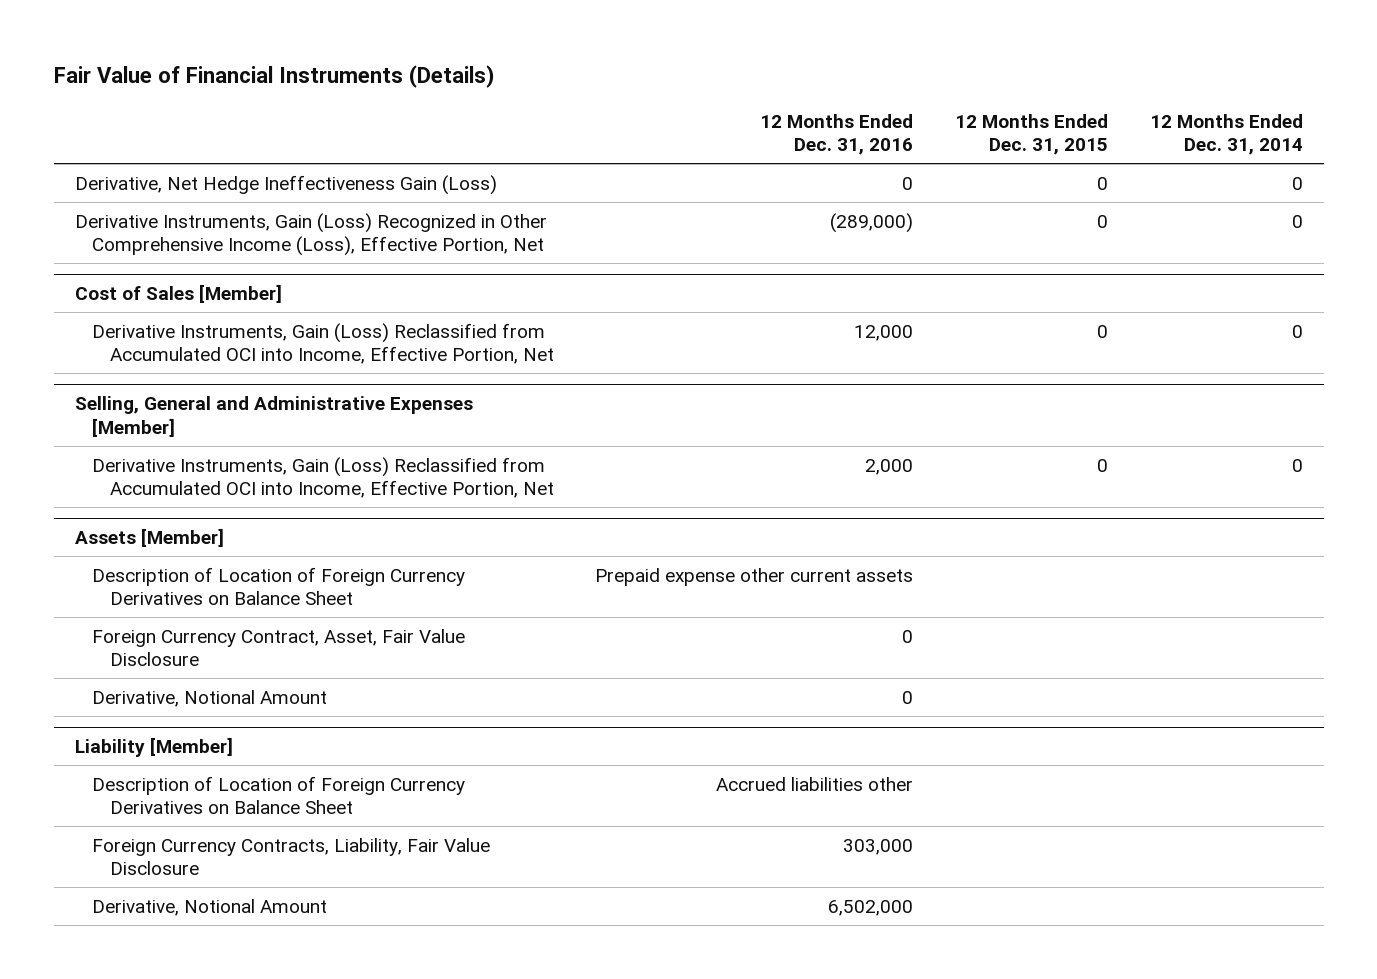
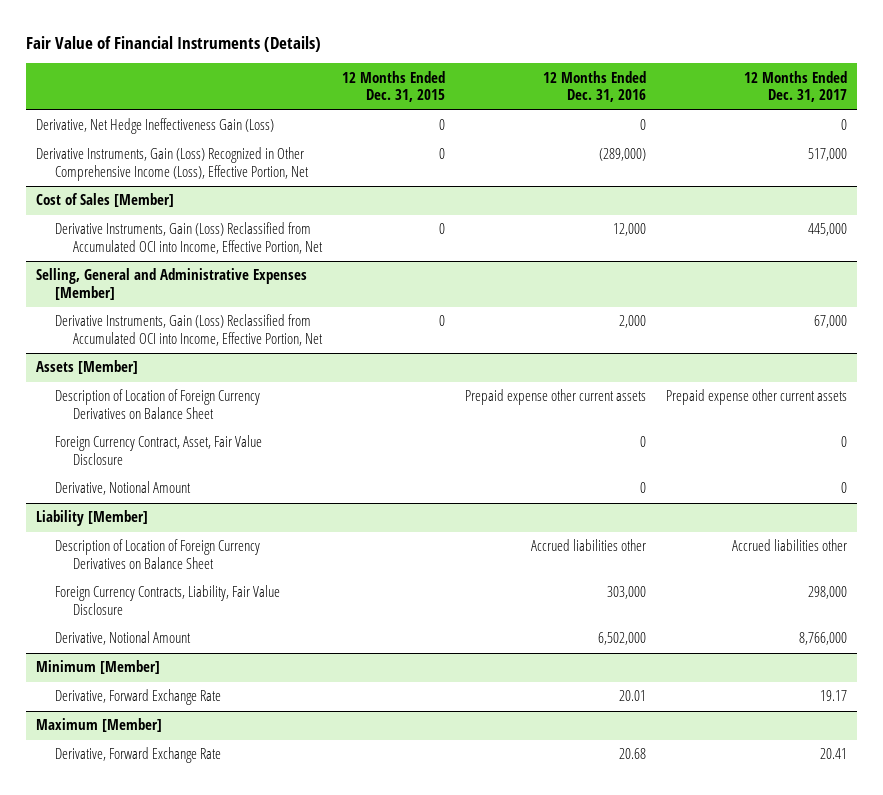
- | 12 Months Ended Dec. 31, 2016 | 12 Months Ended Dec. 31, 2015 | 12 Months Ended Dec. 31, 2014
+ | 12 Months Ended Dec. 31, 2015 | 12 Months Ended Dec. 31, 2016 | 12 Months Ended Dec. 31, 2017
+ Minimum [Member]
+ Derivative, Forward Exchange Rate | | 20.01 | 19.17
+ Maximum [Member]
+ Derivative, Forward Exchange Rate | | 20.68 | 20.41

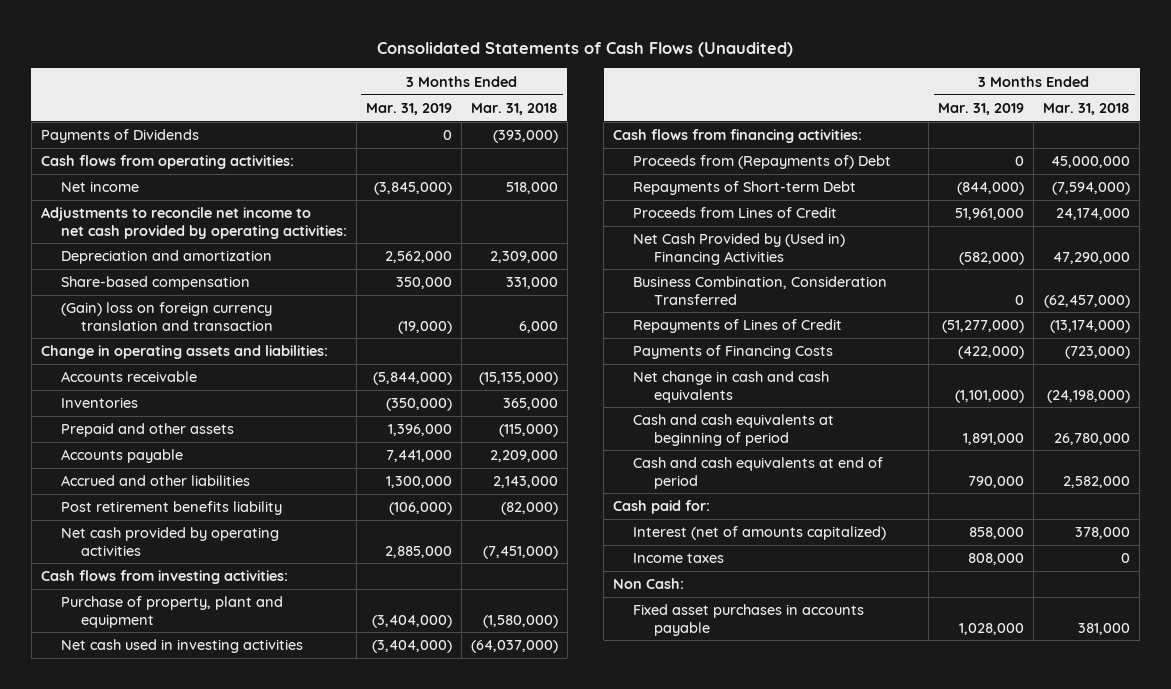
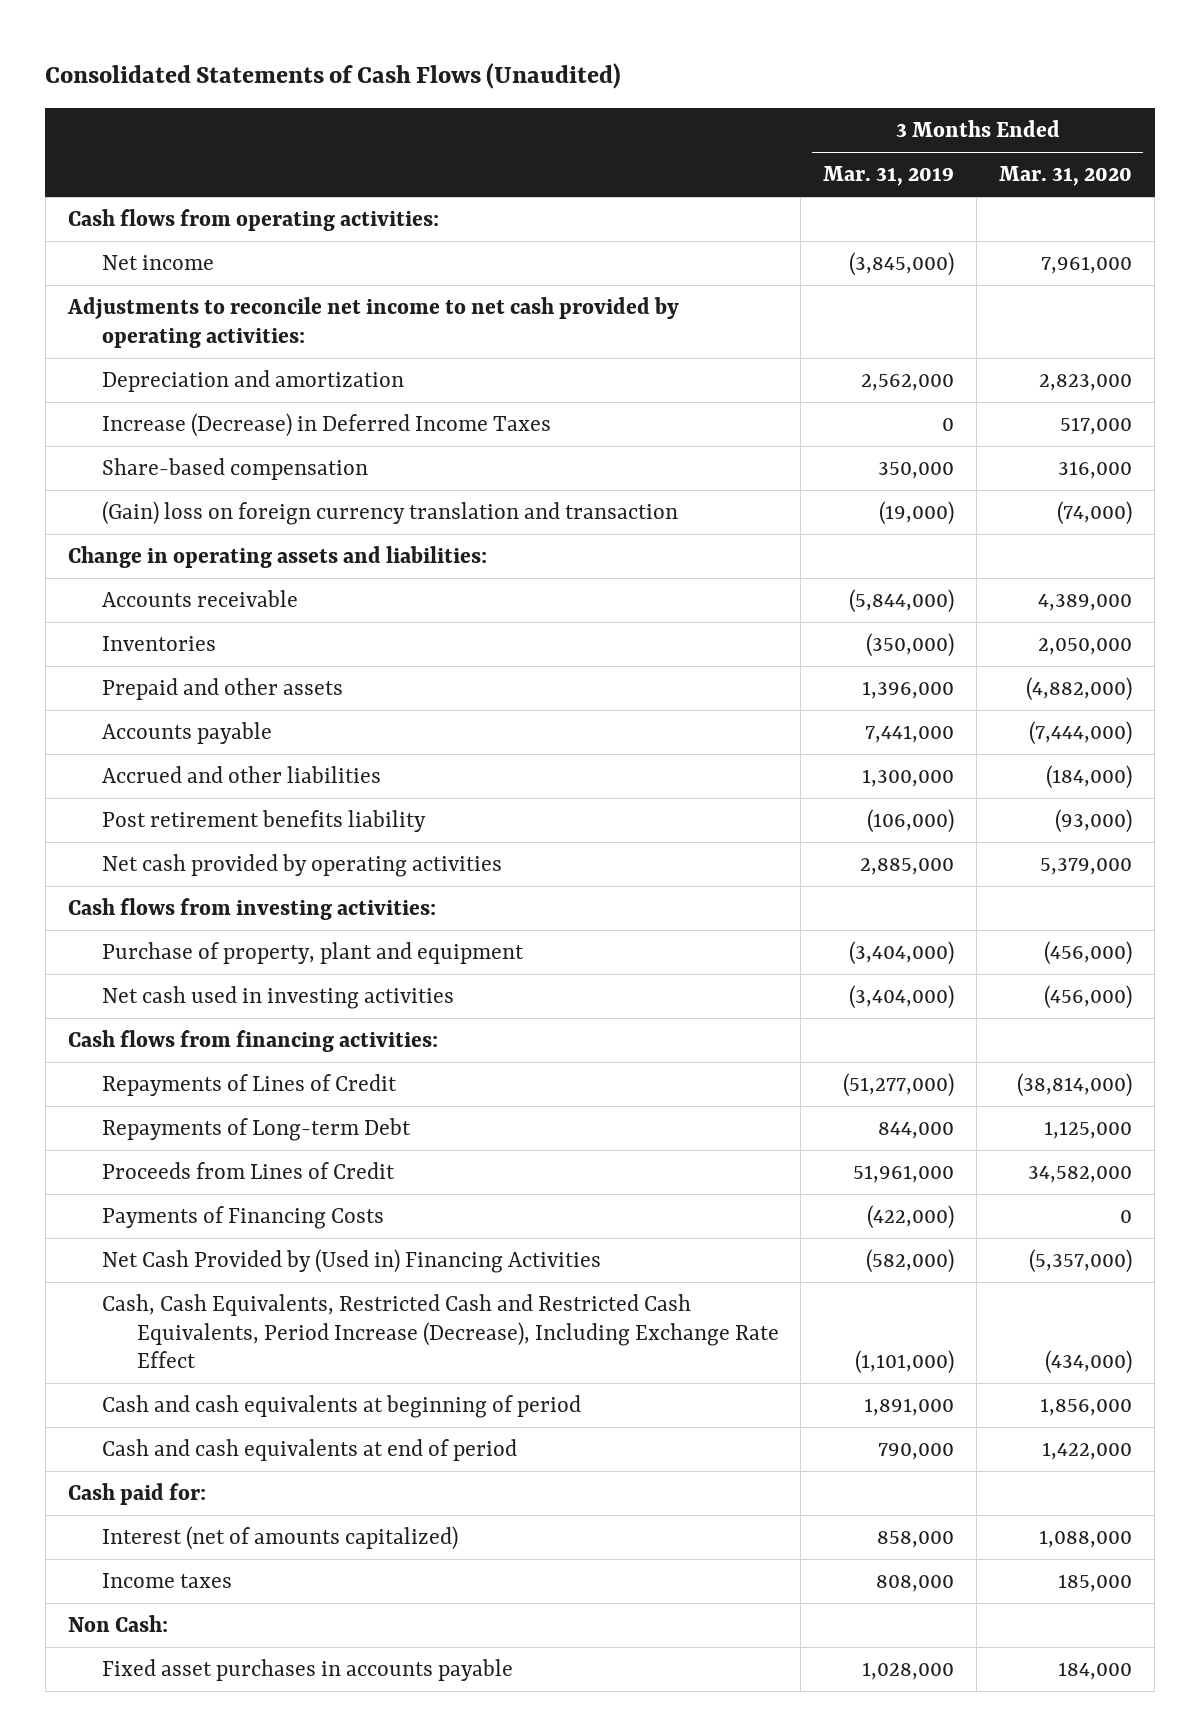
- | 3 Months Ended Mar. 31, 2019 | 3 Months Ended Mar. 31, 2018
+ | 3 Months Ended Mar. 31, 2019 | 3 Months Ended Mar. 31, 2020
- Payments of Dividends | 0 | (393,000)
+ Increase (Decrease) in Deferred Income Taxes | 0 | 517,000
- Proceeds from (Repayments of) Debt | 0 | 45,000,000
- Repayments of Short-term Debt | (844,000) | (7,594,000)
- Business Combination, Consideration Transferred | 0 | (62,457,000)
+ Repayments of Long-term Debt | 844,000 | 1,125,000
moved down: Proceeds from Lines of Credit | 51,961,000 | 34,582,000
- Net change in cash and cash equivalents | (1,101,000) | (24,198,000)
moved down: Net Cash Provided by (Used in) Financing Activities | (582,000) | (5,357,000)
+ Cash, Cash Equivalents, Restricted Cash and Restricted Cash Equivalents, Period Increase (Decrease), Including Exchange Rate Effect | (1,101,000) | (434,000)

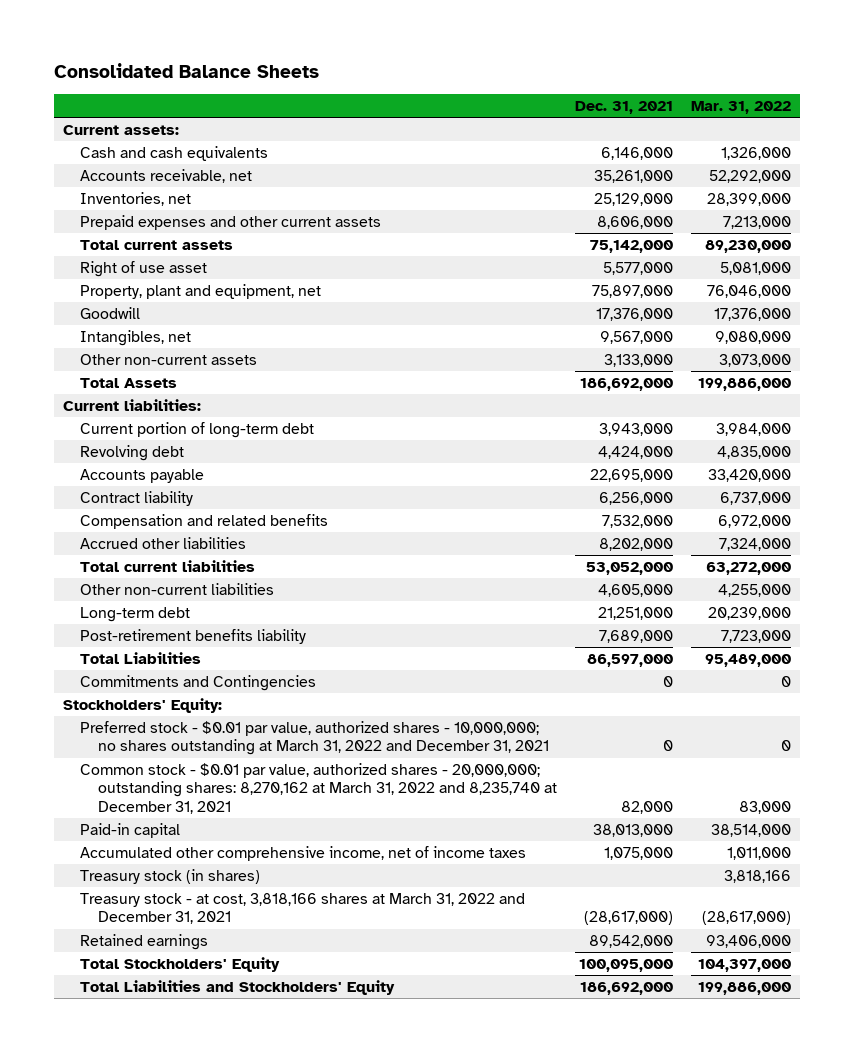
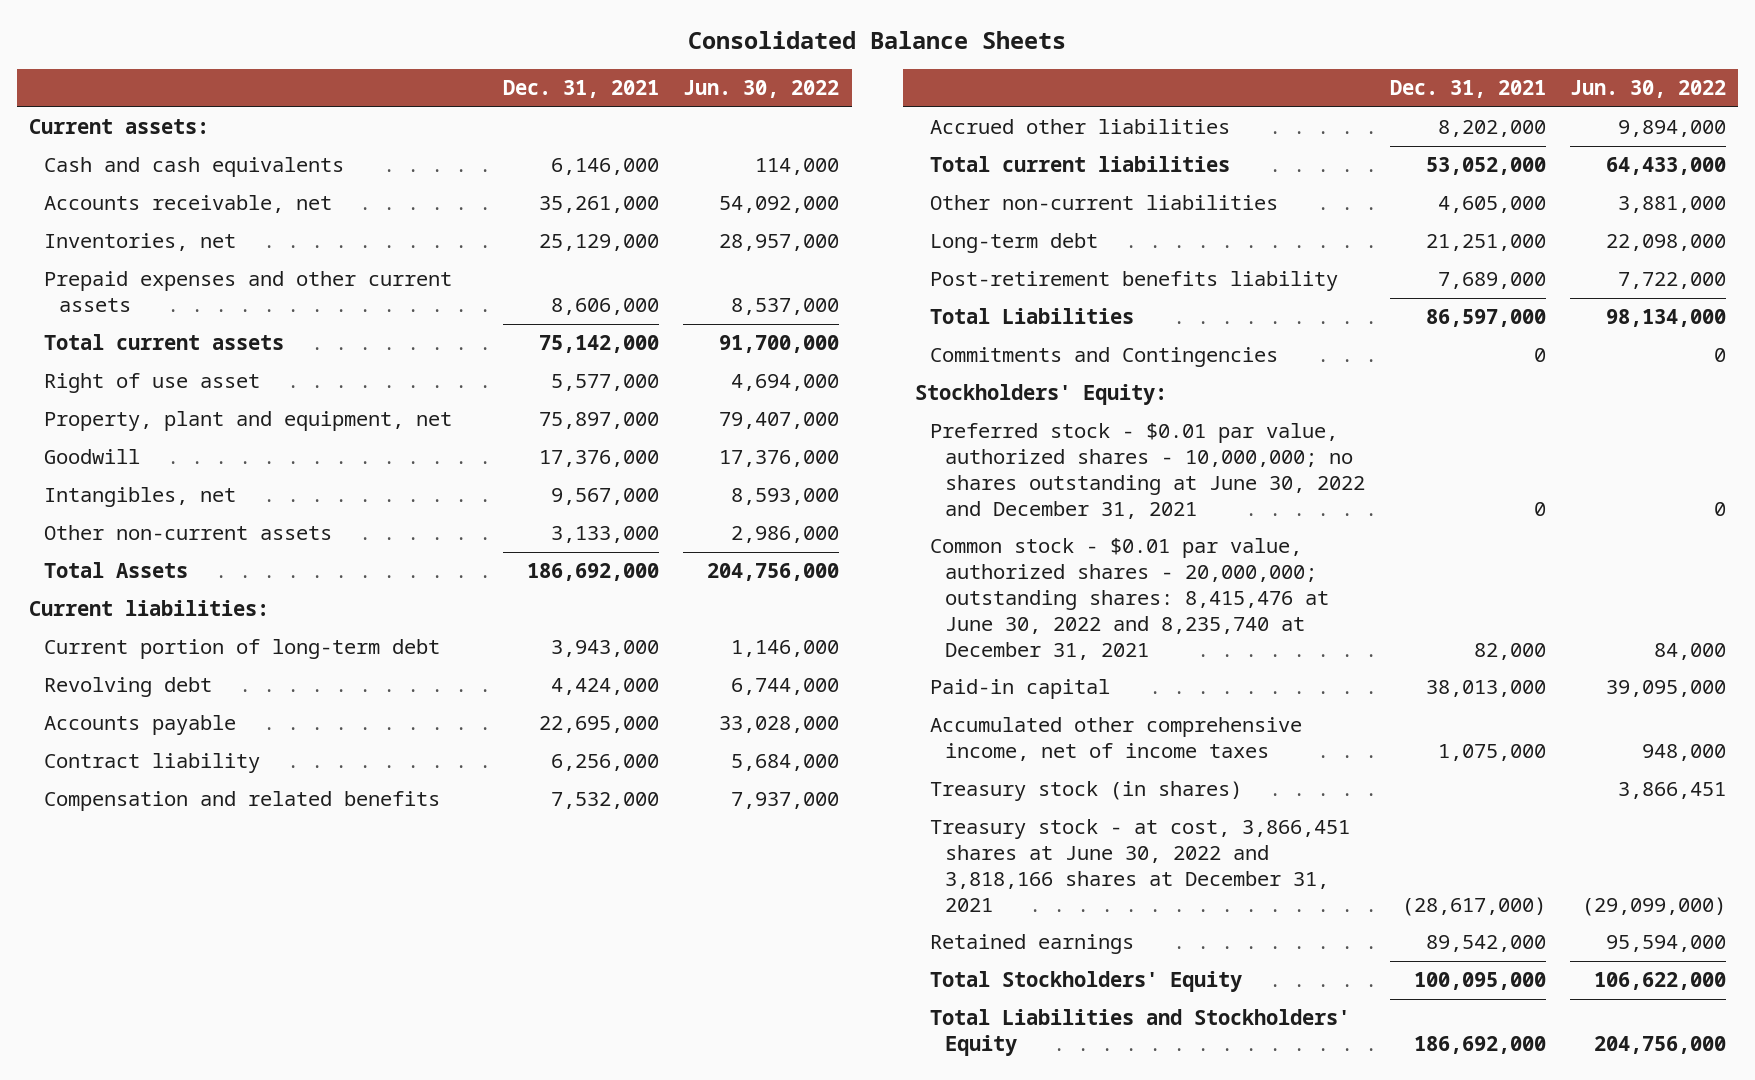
- | Dec. 31, 2021 | Mar. 31, 2022
+ | Dec. 31, 2021 | Jun. 30, 2022
- Preferred stock - $0.01 par value, authorized shares - 10,000,000; no shares outstanding at March 31, 2022 and December 31, 2021 | 0 | 0
- Common stock - $0.01 par value, authorized shares - 20,000,000; outstanding shares: 8,270,162 at March 31, 2022 and 8,235,740 at December 31, 2021 | 82,000 | 83,000
+ Preferred stock - $0.01 par value, authorized shares - 10,000,000; no shares outstanding at June 30, 2022 and December 31, 2021 | 0 | 0
+ Common stock - $0.01 par value, authorized shares - 20,000,000; outstanding shares: 8,415,476 at June 30, 2022 and 8,235,740 at December 31, 2021 | 82,000 | 84,000
- Treasury stock - at cost, 3,818,166 shares at March 31, 2022 and December 31, 2021 | (28,617,000) | (28,617,000)
+ Treasury stock - at cost, 3,866,451 shares at June 30, 2022 and 3,818,166 shares at December 31, 2021 | (28,617,000) | (29,099,000)

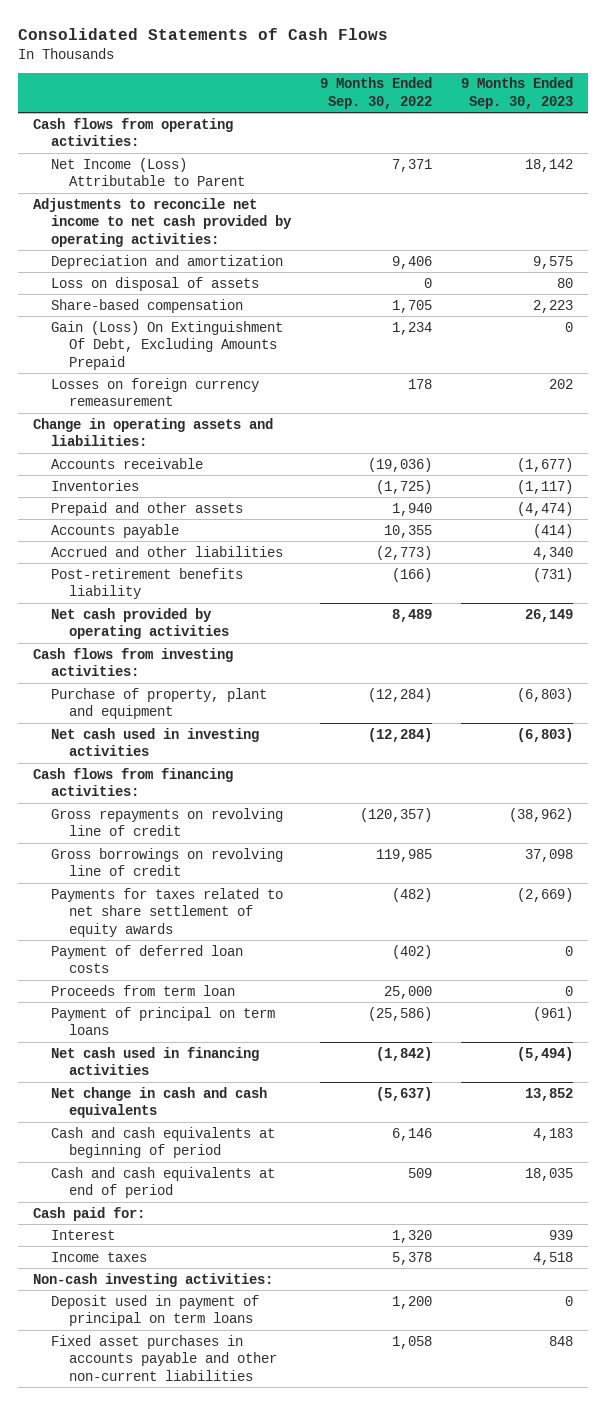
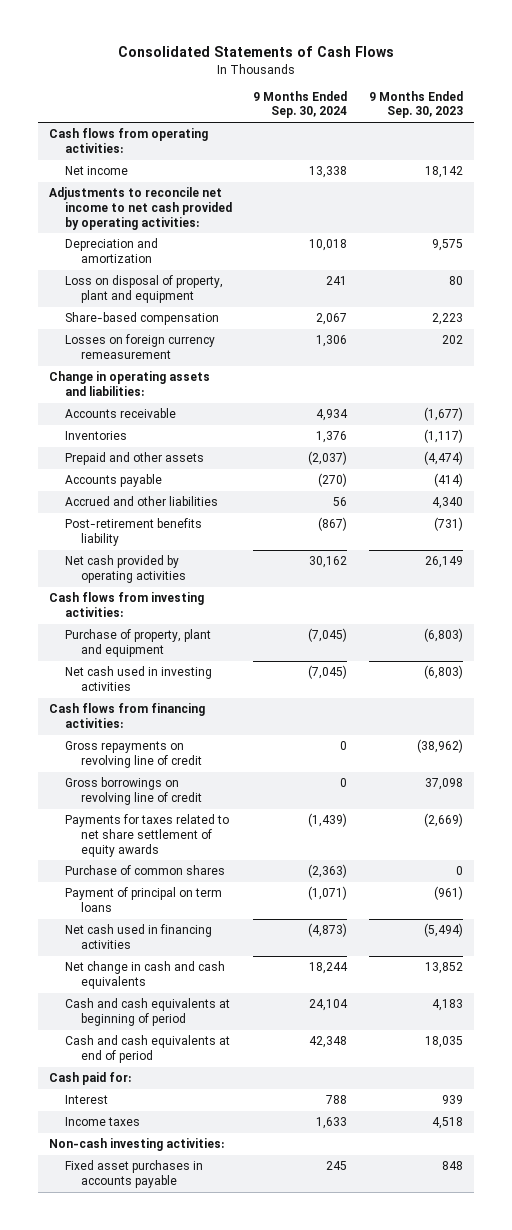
- | 9 Months Ended Sep. 30, 2022 | 9 Months Ended Sep. 30, 2023
+ | 9 Months Ended Sep. 30, 2024 | 9 Months Ended Sep. 30, 2023
- Net Income (Loss) Attributable to Parent | 7,371 | 18,142
+ Net income | 13,338 | 18,142
- Loss on disposal of assets | 0 | 80
+ Loss on disposal of property, plant and equipment | 241 | 80
- Gain (Loss) On Extinguishment Of Debt, Excluding Amounts Prepaid | 1,234 | 0
- Payment of deferred loan costs | (402) | 0
- Proceeds from term loan | 25,000 | 0
+ Purchase of common shares | (2,363) | 0
- Deposit used in payment of principal on term loans | 1,200 | 0
- Fixed asset purchases in accounts payable and other non-current liabilities | 1,058 | 848
+ Fixed asset purchases in accounts payable | 245 | 848

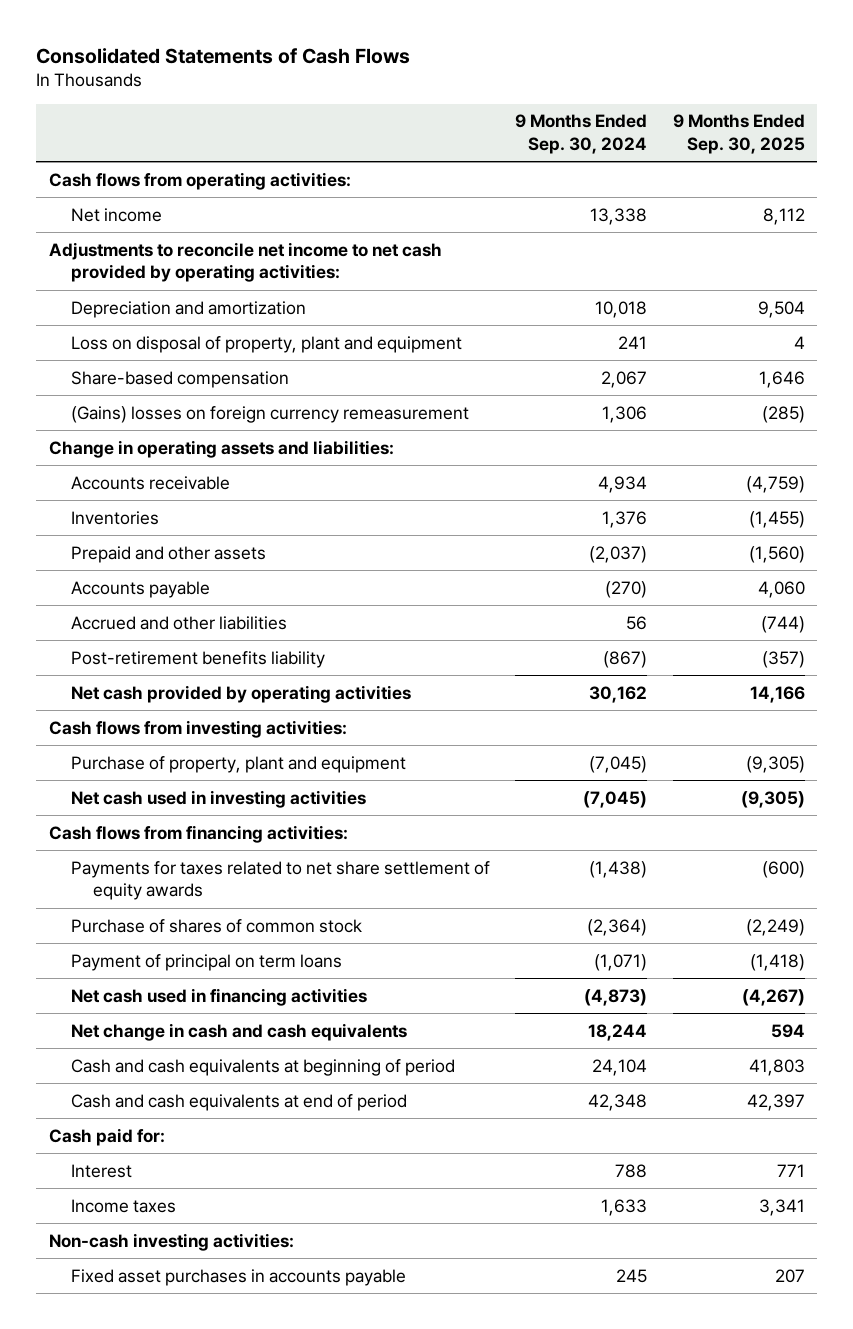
- | 9 Months Ended Sep. 30, 2024 | 9 Months Ended Sep. 30, 2023
+ | 9 Months Ended Sep. 30, 2024 | 9 Months Ended Sep. 30, 2025
- Losses on foreign currency remeasurement | 1,306 | 202
+ (Gains) losses on foreign currency remeasurement | 1,306 | (285)
- Gross repayments on revolving line of credit | 0 | (38,962)
- Gross borrowings on revolving line of credit | 0 | 37,098
- Payments for taxes related to net share settlement of equity awards | (1,439) | (2,669)
- Purchase of common shares | (2,363) | 0
+ Payments for taxes related to net share settlement of equity awards | (1,438) | (600)
+ Purchase of shares of common stock | (2,364) | (2,249)

